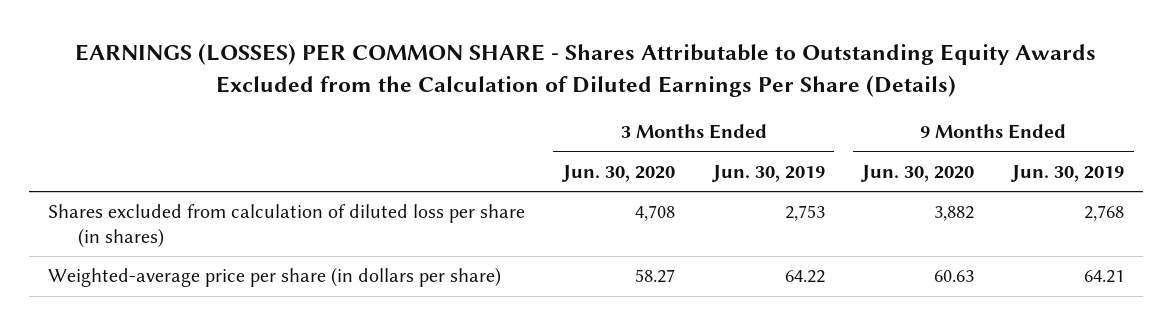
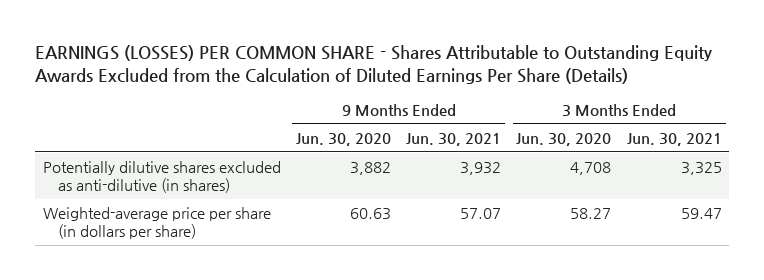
- | 3 Months Ended Jun. 30, 2020 | 3 Months Ended Jun. 30, 2019 | 9 Months Ended Jun. 30, 2020 | 9 Months Ended Jun. 30, 2019
+ | 9 Months Ended Jun. 30, 2020 | 9 Months Ended Jun. 30, 2021 | 3 Months Ended Jun. 30, 2020 | 3 Months Ended Jun. 30, 2021
- Shares excluded from calculation of diluted loss per share (in shares) | 4,708 | 2,753 | 3,882 | 2,768
+ Potentially dilutive shares excluded as anti-dilutive (in shares) | 3,882 | 3,932 | 4,708 | 3,325

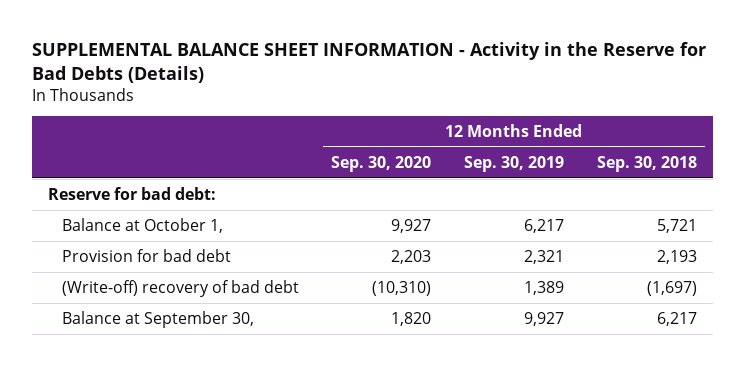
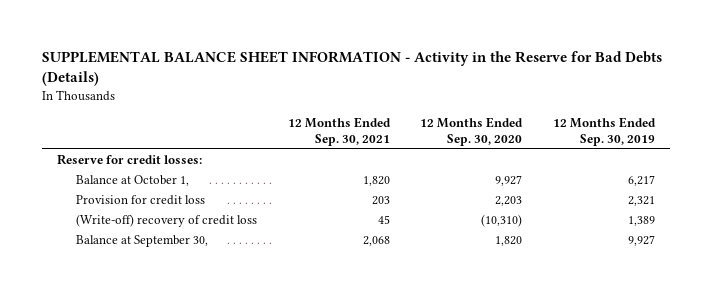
- | 12 Months Ended Sep. 30, 2020 | 12 Months Ended Sep. 30, 2019 | 12 Months Ended Sep. 30, 2018
+ | 12 Months Ended Sep. 30, 2021 | 12 Months Ended Sep. 30, 2020 | 12 Months Ended Sep. 30, 2019
- Reserve for bad debt:
+ Reserve for credit losses:
- Provision for bad debt | 2,203 | 2,321 | 2,193
- (Write-off) recovery of bad debt | (10,310) | 1,389 | (1,697)
+ Provision for credit loss | 203 | 2,203 | 2,321
+ (Write-off) recovery of credit loss | 45 | (10,310) | 1,389

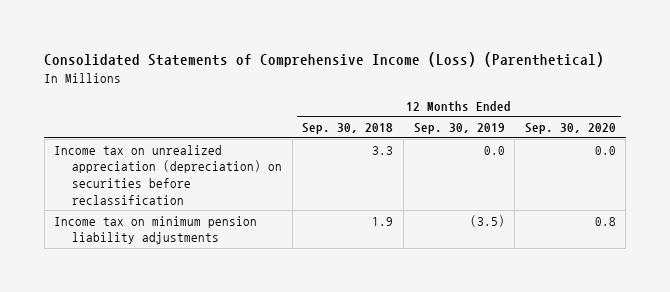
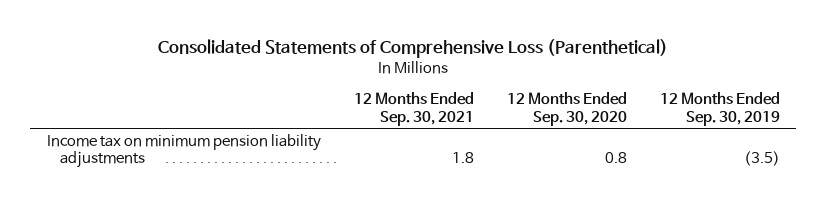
- Consolidated Statements of Comprehensive Income (Loss) (Parenthetical)
+ Consolidated Statements of Comprehensive Loss (Parenthetical)
- | 12 Months Ended Sep. 30, 2018 | 12 Months Ended Sep. 30, 2019 | 12 Months Ended Sep. 30, 2020
+ | 12 Months Ended Sep. 30, 2021 | 12 Months Ended Sep. 30, 2020 | 12 Months Ended Sep. 30, 2019
- Income tax on unrealized appreciation (depreciation) on securities before reclassification | 3.3 | 0.0 | 0.0

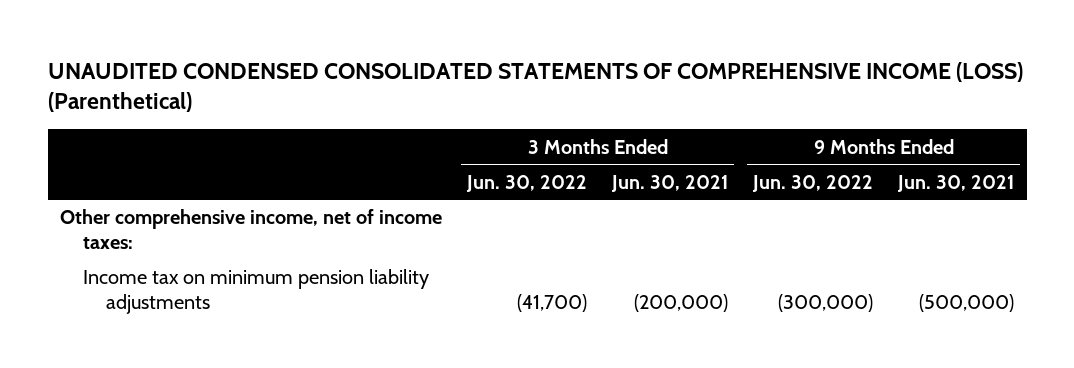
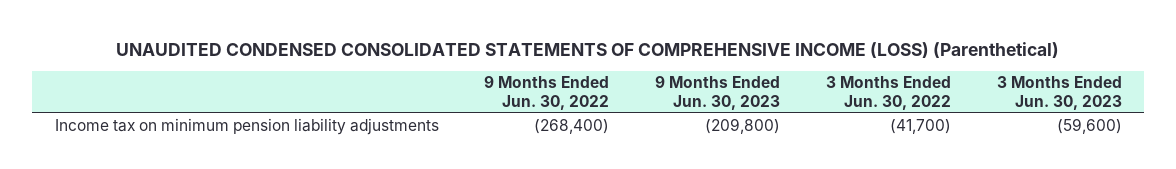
- | 3 Months Ended Jun. 30, 2022 | 3 Months Ended Jun. 30, 2021 | 9 Months Ended Jun. 30, 2022 | 9 Months Ended Jun. 30, 2021
+ | 9 Months Ended Jun. 30, 2022 | 9 Months Ended Jun. 30, 2023 | 3 Months Ended Jun. 30, 2022 | 3 Months Ended Jun. 30, 2023
- Other comprehensive income, net of income taxes:
- Income tax on minimum pension liability adjustments | (41,700) | (200,000) | (300,000) | (500,000)
+ Income tax on minimum pension liability adjustments | (268,400) | (209,800) | (41,700) | (59,600)

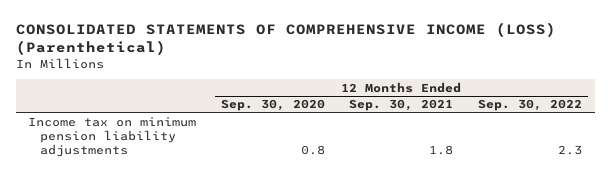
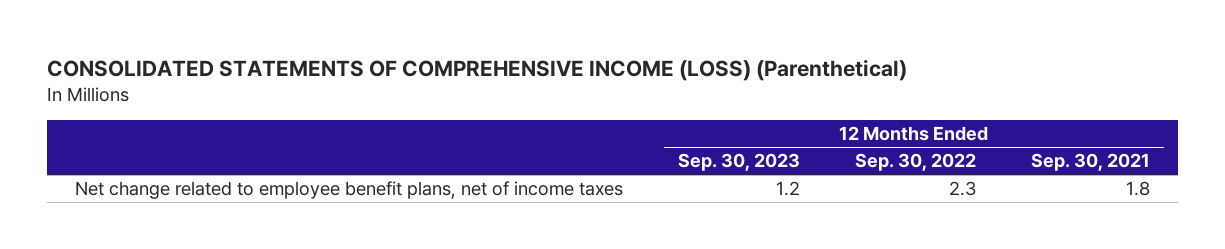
- | 12 Months Ended Sep. 30, 2020 | 12 Months Ended Sep. 30, 2021 | 12 Months Ended Sep. 30, 2022
+ | 12 Months Ended Sep. 30, 2023 | 12 Months Ended Sep. 30, 2022 | 12 Months Ended Sep. 30, 2021
- Income tax on minimum pension liability adjustments | 0.8 | 1.8 | 2.3
+ Net change related to employee benefit plans, net of income taxes | 1.2 | 2.3 | 1.8

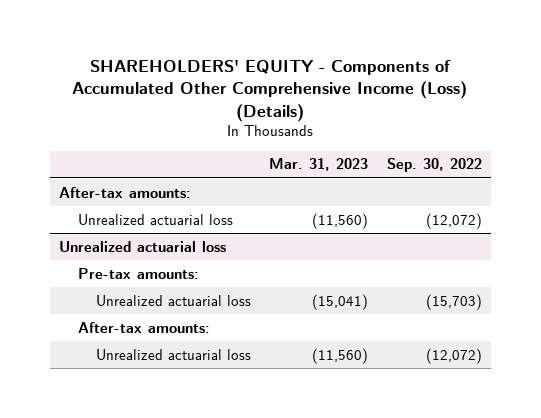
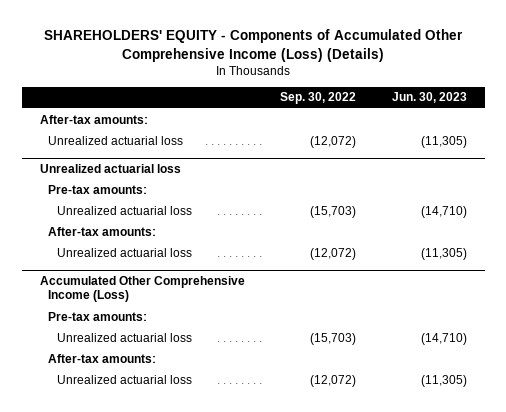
- | Mar. 31, 2023 | Sep. 30, 2022
+ | Sep. 30, 2022 | Jun. 30, 2023
+ Accumulated Other Comprehensive Income (Loss)
+ Pre-tax amounts:
+ Unrealized actuarial loss | (15,703) | (14,710)
+ After-tax amounts:
+ Unrealized actuarial loss | (12,072) | (11,305)

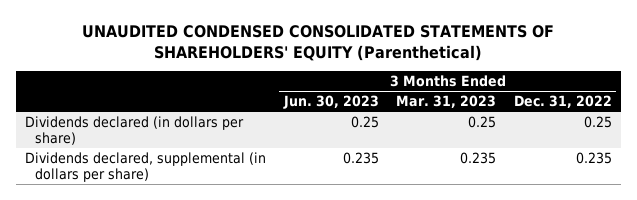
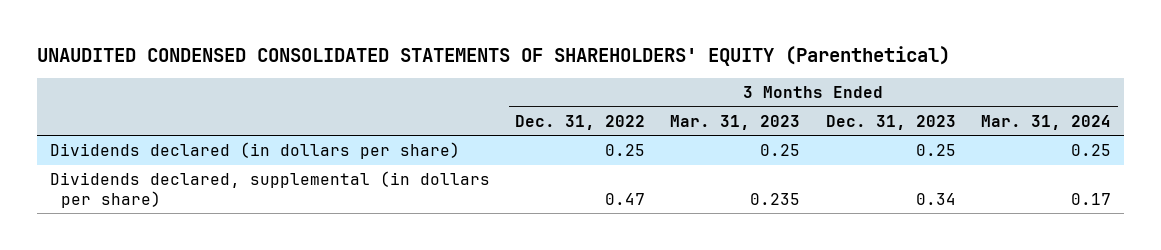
- | 3 Months Ended Jun. 30, 2023 | 3 Months Ended Mar. 31, 2023 | 3 Months Ended Dec. 31, 2022
+ | 3 Months Ended Dec. 31, 2022 | 3 Months Ended Mar. 31, 2023 | 3 Months Ended Dec. 31, 2023 | 3 Months Ended Mar. 31, 2024
- Dividends declared, supplemental (in dollars per share) | 0.235 | 0.235 | 0.235
+ Dividends declared, supplemental (in dollars per share) | 0.47 | 0.235 | 0.34 | 0.17

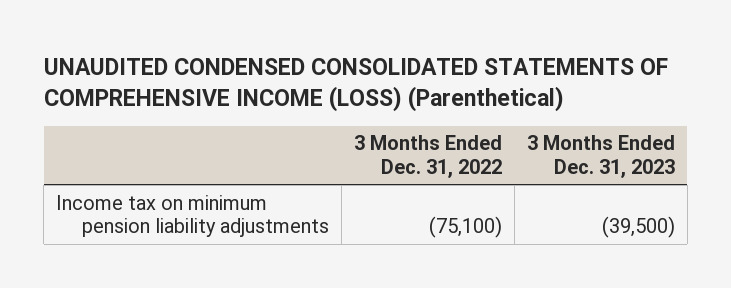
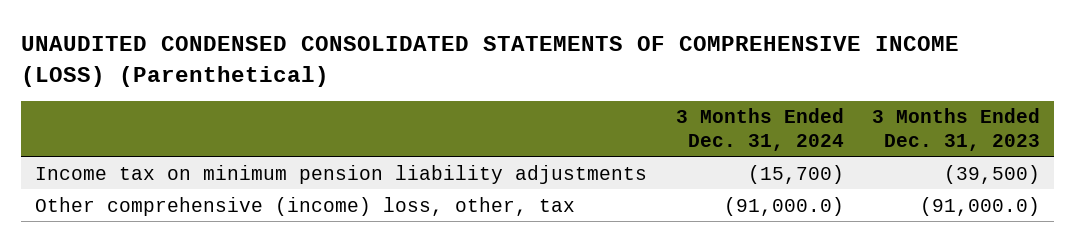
- | 3 Months Ended Dec. 31, 2022 | 3 Months Ended Dec. 31, 2023
+ | 3 Months Ended Dec. 31, 2024 | 3 Months Ended Dec. 31, 2023
+ Other comprehensive (income) loss, other, tax | (91,000.0) | (91,000.0)

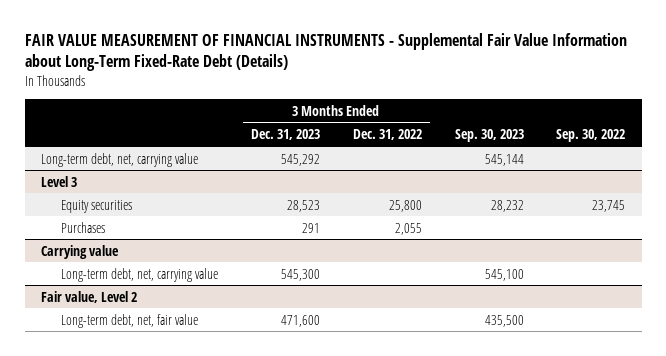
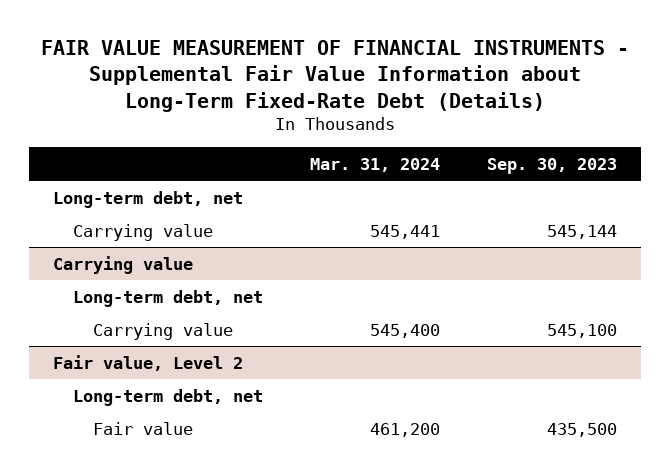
- | 3 Months Ended Dec. 31, 2023 | 3 Months Ended Dec. 31, 2022 | Sep. 30, 2023 | Sep. 30, 2022
+ | Mar. 31, 2024 | Sep. 30, 2023
- Long-term debt, net, carrying value | 545,292 | | 545,144 |
- Level 3
- Equity securities | 28,523 | 25,800 | 28,232 | 23,745
- Purchases | 291 | 2,055 | |
+ Long-term debt, net
+ Carrying value | 545,441 | 545,144
@ Carrying value
- Long-term debt, net, carrying value | 545,300 | | 545,100 |
+ Long-term debt, net
+ Carrying value | 545,400 | 545,100
@ Fair value, Level 2
- Long-term debt, net, fair value | 471,600 | | 435,500 |
+ Long-term debt, net
+ Fair value | 461,200 | 435,500

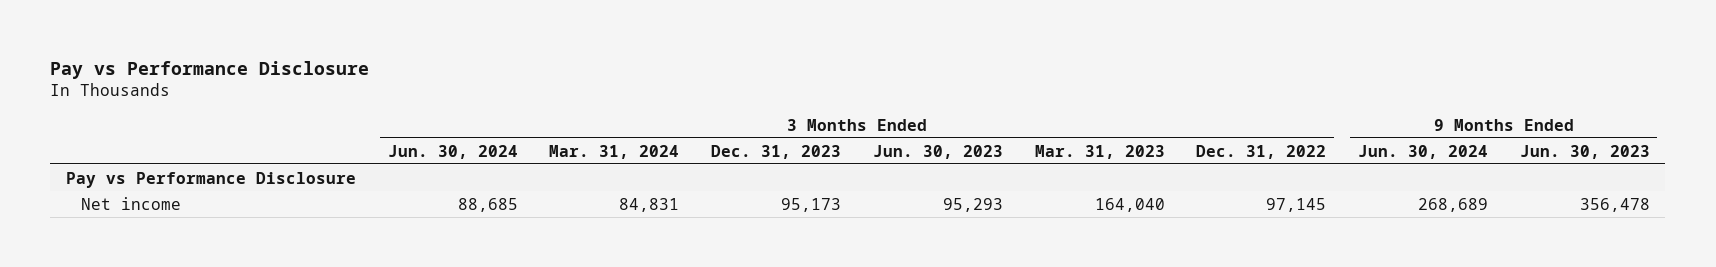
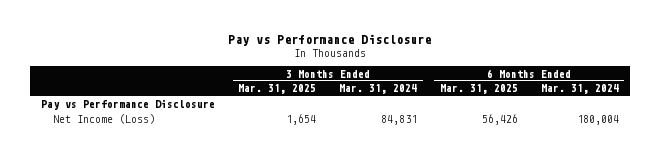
- | 3 Months Ended Jun. 30, 2024 | 3 Months Ended Mar. 31, 2024 | 3 Months Ended Dec. 31, 2023 | 3 Months Ended Jun. 30, 2023 | 3 Months Ended Mar. 31, 2023 | 3 Months Ended Dec. 31, 2022 | 9 Months Ended Jun. 30, 2024 | 9 Months Ended Jun. 30, 2023
+ | 3 Months Ended Mar. 31, 2025 | 3 Months Ended Mar. 31, 2024 | 6 Months Ended Mar. 31, 2025 | 6 Months Ended Mar. 31, 2024
- Net income | 88,685 | 84,831 | 95,173 | 95,293 | 164,040 | 97,145 | 268,689 | 356,478
+ Net Income (Loss) | 1,654 | 84,831 | 56,426 | 180,004

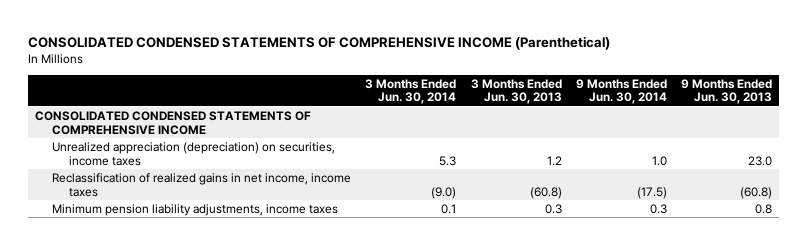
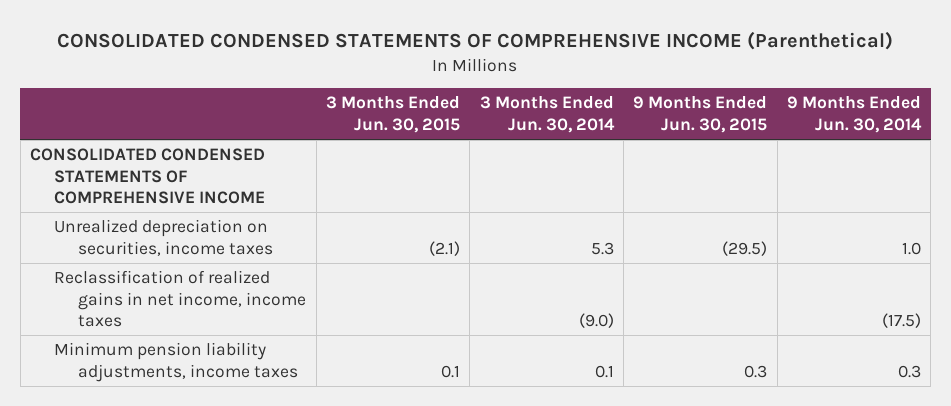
- | 3 Months Ended Jun. 30, 2014 | 3 Months Ended Jun. 30, 2013 | 9 Months Ended Jun. 30, 2014 | 9 Months Ended Jun. 30, 2013
+ | 3 Months Ended Jun. 30, 2015 | 3 Months Ended Jun. 30, 2014 | 9 Months Ended Jun. 30, 2015 | 9 Months Ended Jun. 30, 2014
- Unrealized appreciation (depreciation) on securities, income taxes | 5.3 | 1.2 | 1.0 | 23.0
+ Unrealized depreciation on securities, income taxes | (2.1) | 5.3 | (29.5) | 1.0

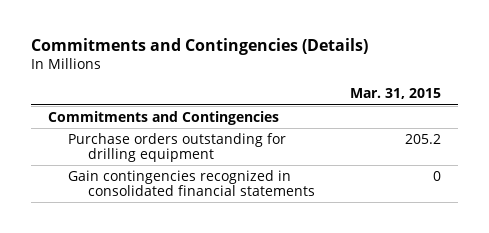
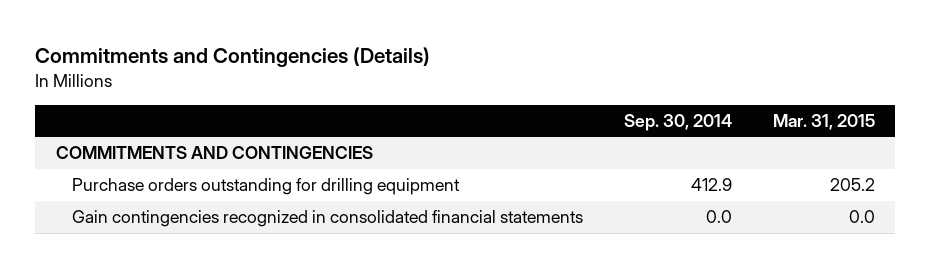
- | Mar. 31, 2015
+ | Sep. 30, 2014 | Mar. 31, 2015
- Commitments and Contingencies
+ COMMITMENTS AND CONTINGENCIES
- Gain contingencies recognized in consolidated financial statements | 0
+ Gain contingencies recognized in consolidated financial statements | 0.0 | 0.0

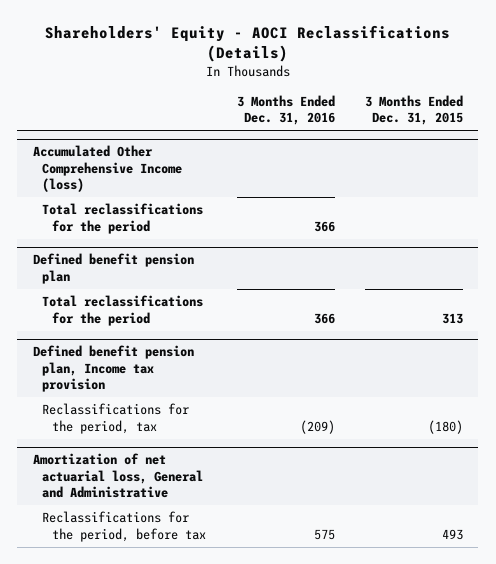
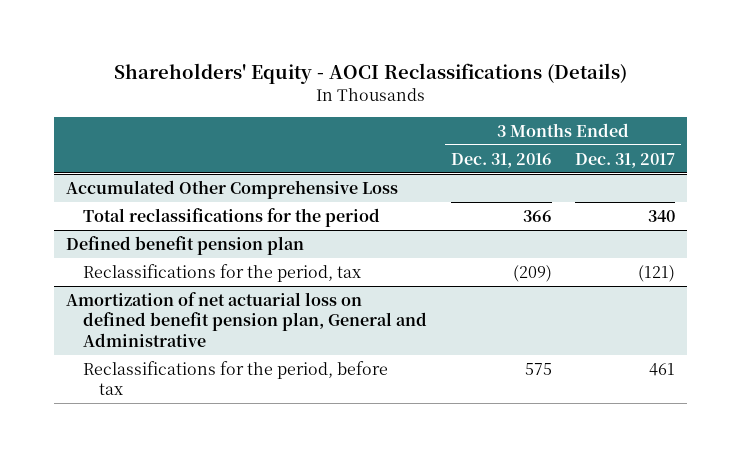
- | 3 Months Ended Dec. 31, 2016 | 3 Months Ended Dec. 31, 2015
+ | 3 Months Ended Dec. 31, 2016 | 3 Months Ended Dec. 31, 2017
- Accumulated Other Comprehensive Income (loss)
+ Accumulated Other Comprehensive Loss
@ Defined benefit pension plan
- Total reclassifications for the period | 366 | 313
- Defined benefit pension plan, Income tax provision
- Amortization of net actuarial loss, General and Administrative
+ Amortization of net actuarial loss on defined benefit pension plan, General and Administrative

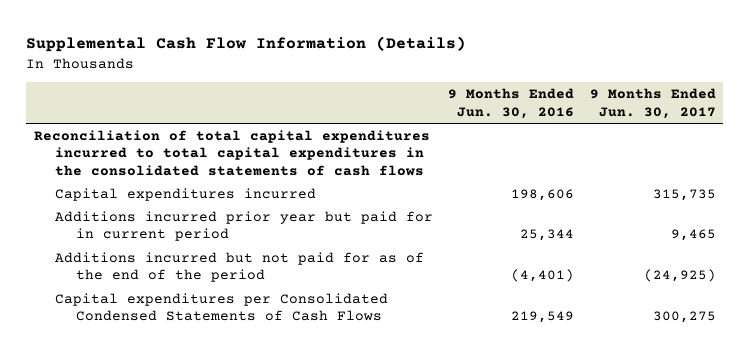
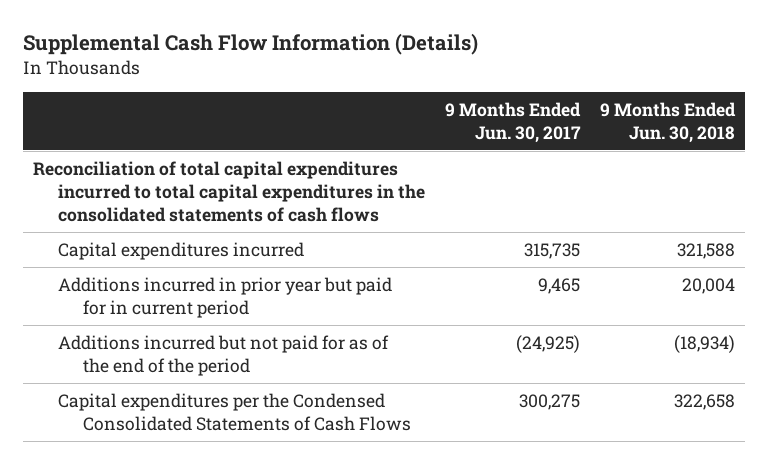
- | 9 Months Ended Jun. 30, 2016 | 9 Months Ended Jun. 30, 2017
+ | 9 Months Ended Jun. 30, 2017 | 9 Months Ended Jun. 30, 2018
- Additions incurred prior year but paid for in current period | 25,344 | 9,465
+ Additions incurred in prior year but paid for in current period | 9,465 | 20,004
- Capital expenditures per Consolidated Condensed Statements of Cash Flows | 219,549 | 300,275
+ Capital expenditures per the Condensed Consolidated Statements of Cash Flows | 300,275 | 322,658

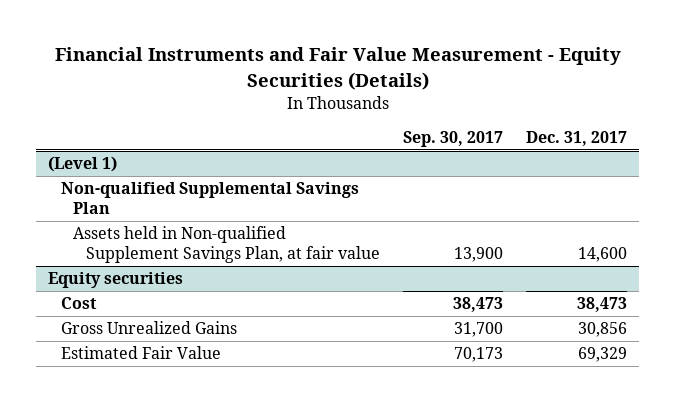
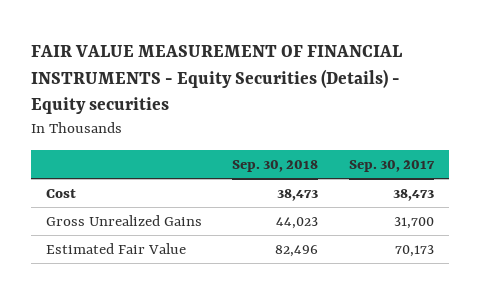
- Financial Instruments and Fair Value Measurement - Equity Securities (Details)
+ FAIR VALUE MEASUREMENT OF FINANCIAL INSTRUMENTS - Equity Securities (Details) - Equity securities
- | Sep. 30, 2017 | Dec. 31, 2017
+ | Sep. 30, 2018 | Sep. 30, 2017
- (Level 1)
- Non-qualified Supplemental Savings Plan
- Assets held in Non-qualified Supplement Savings Plan, at fair value | 13,900 | 14,600
- Equity securities

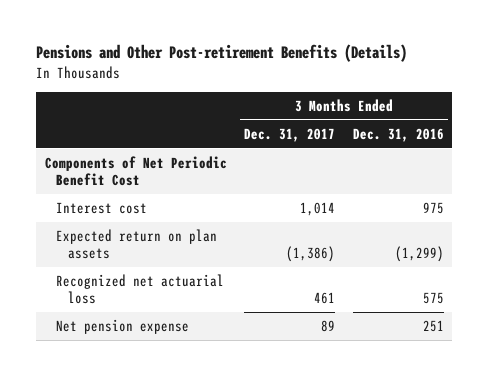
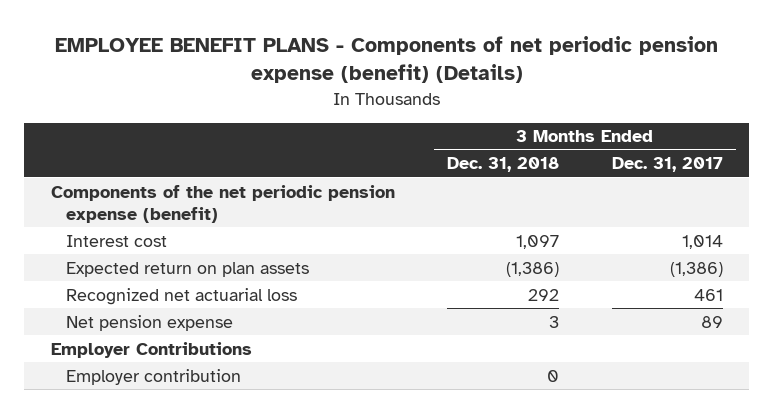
- Pensions and Other Post-retirement Benefits (Details)
+ EMPLOYEE BENEFIT PLANS - Components of net periodic pension expense (benefit) (Details)
- | 3 Months Ended Dec. 31, 2017 | 3 Months Ended Dec. 31, 2016
+ | 3 Months Ended Dec. 31, 2018 | 3 Months Ended Dec. 31, 2017
- Components of Net Periodic Benefit Cost
+ Components of the net periodic pension expense (benefit)
+ Employer Contributions
+ Employer contribution | 0 |

